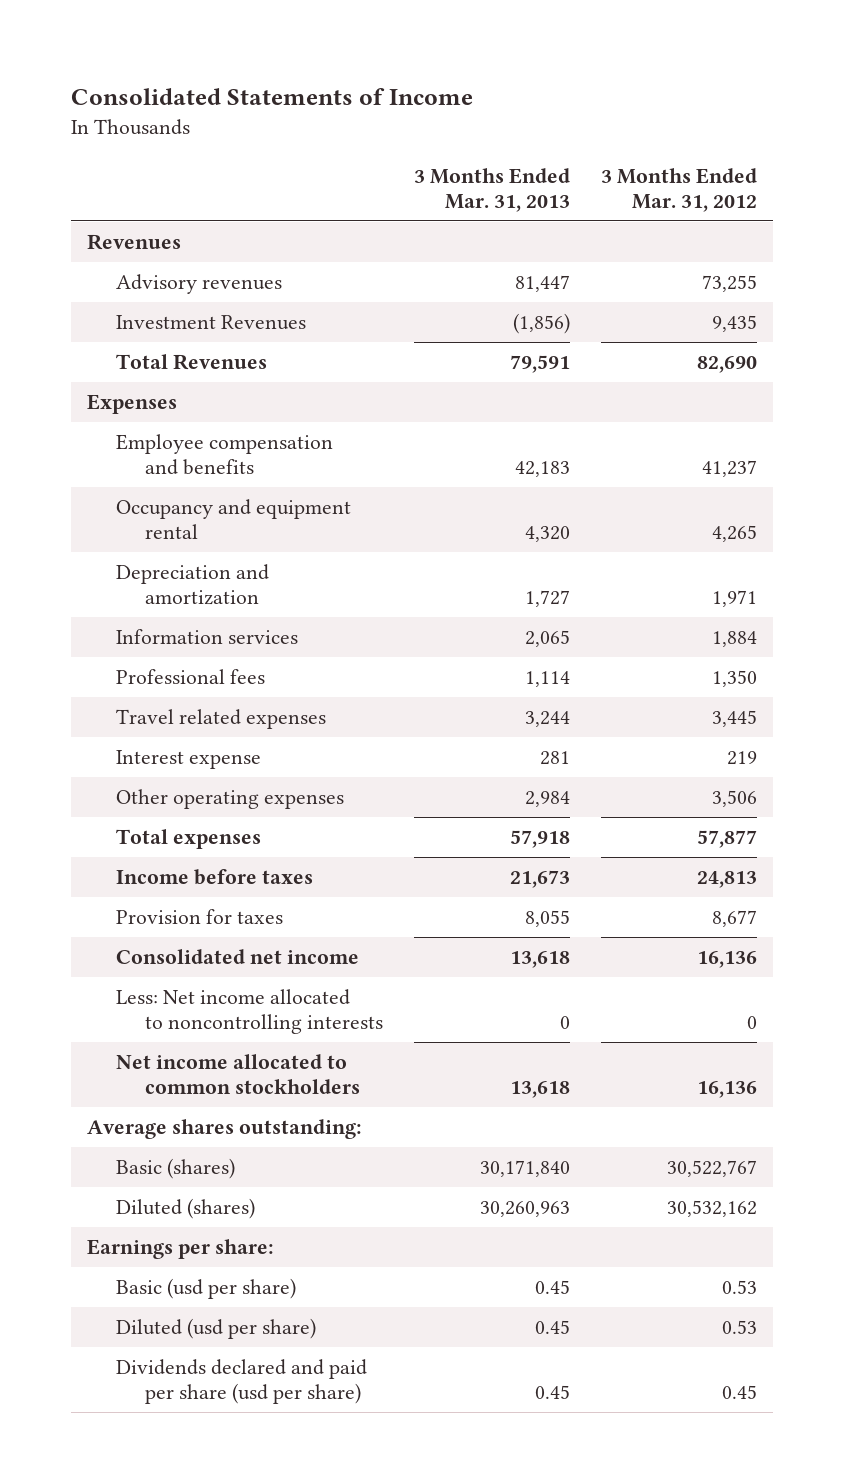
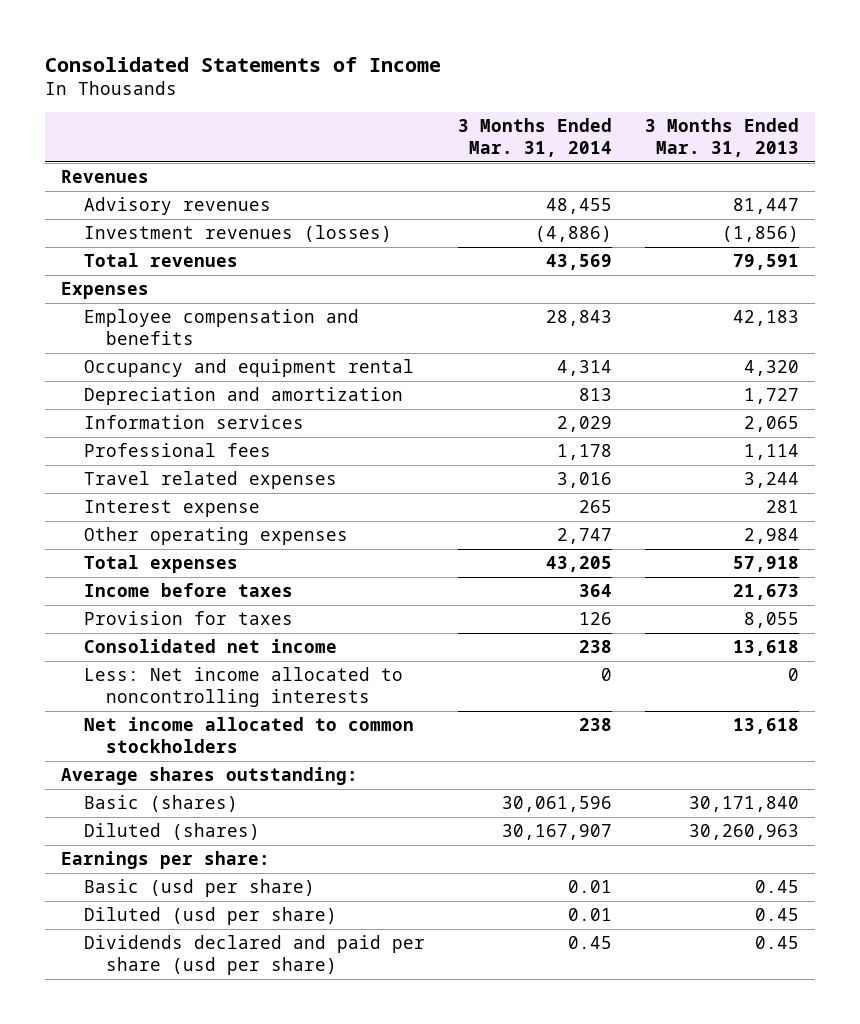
- | 3 Months Ended Mar. 31, 2013 | 3 Months Ended Mar. 31, 2012
+ | 3 Months Ended Mar. 31, 2014 | 3 Months Ended Mar. 31, 2013
- Investment Revenues | (1,856) | 9,435
- Total Revenues | 79,591 | 82,690
+ Investment revenues (losses) | (4,886) | (1,856)
+ Total revenues | 43,569 | 79,591

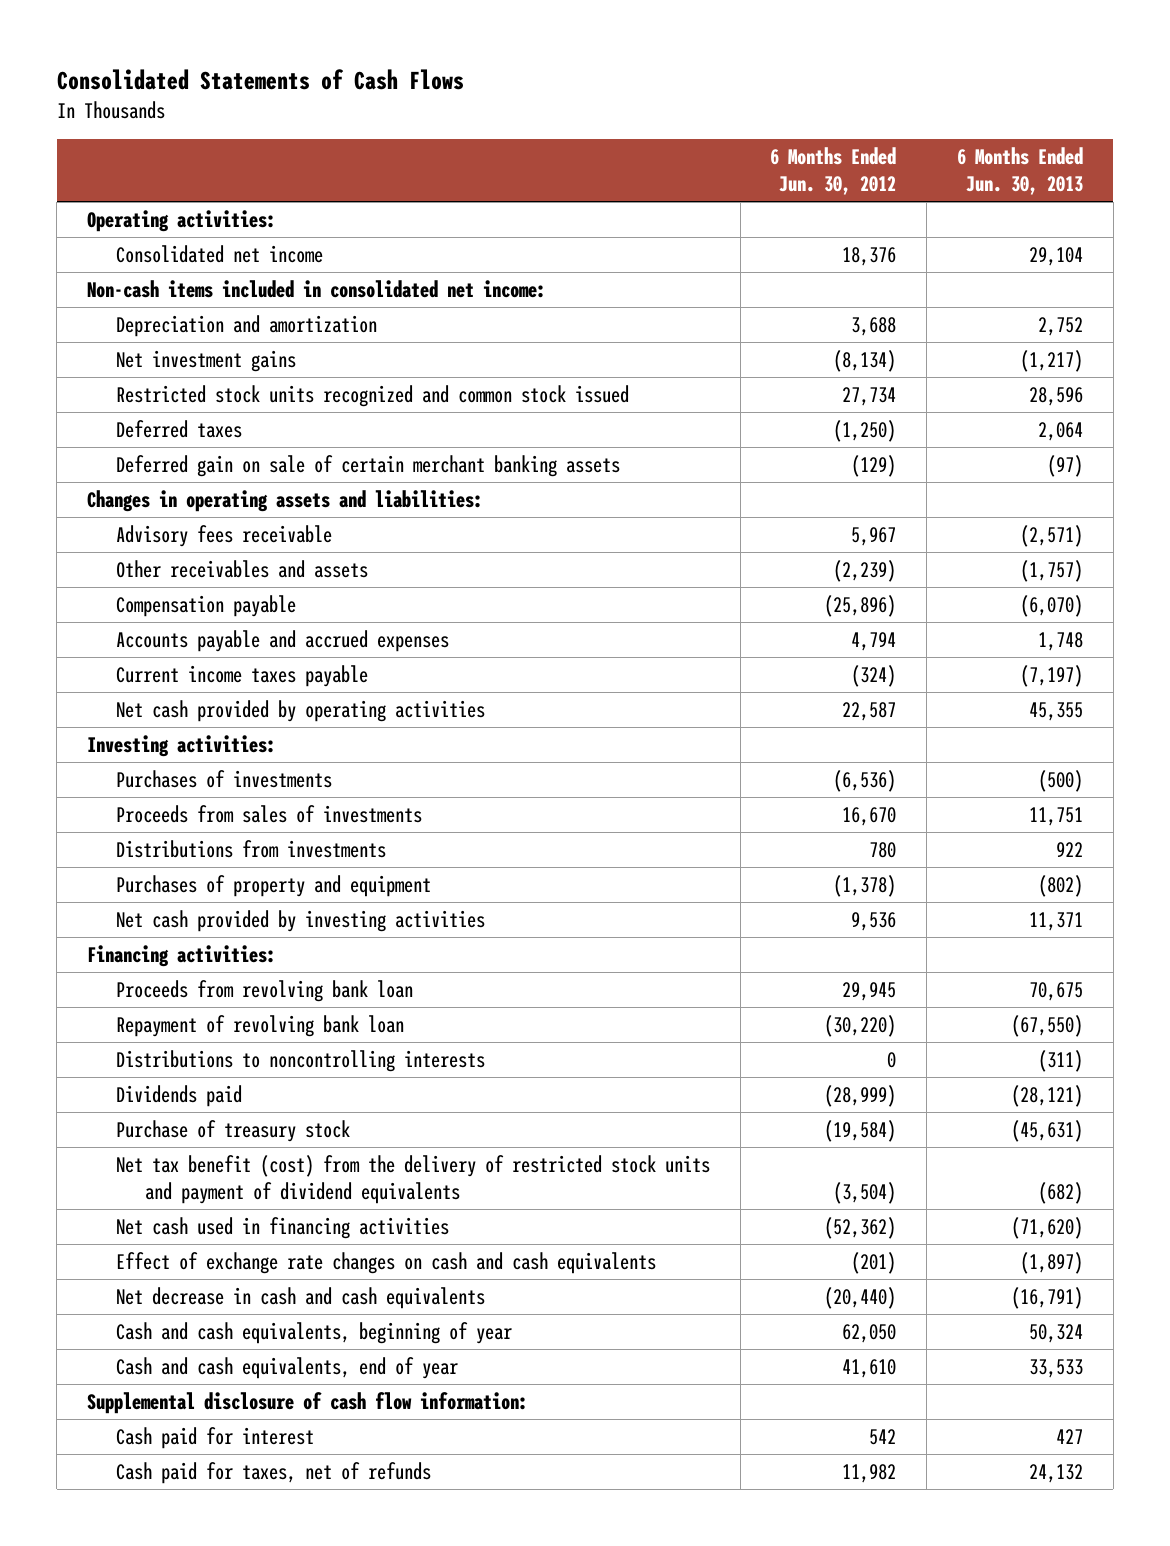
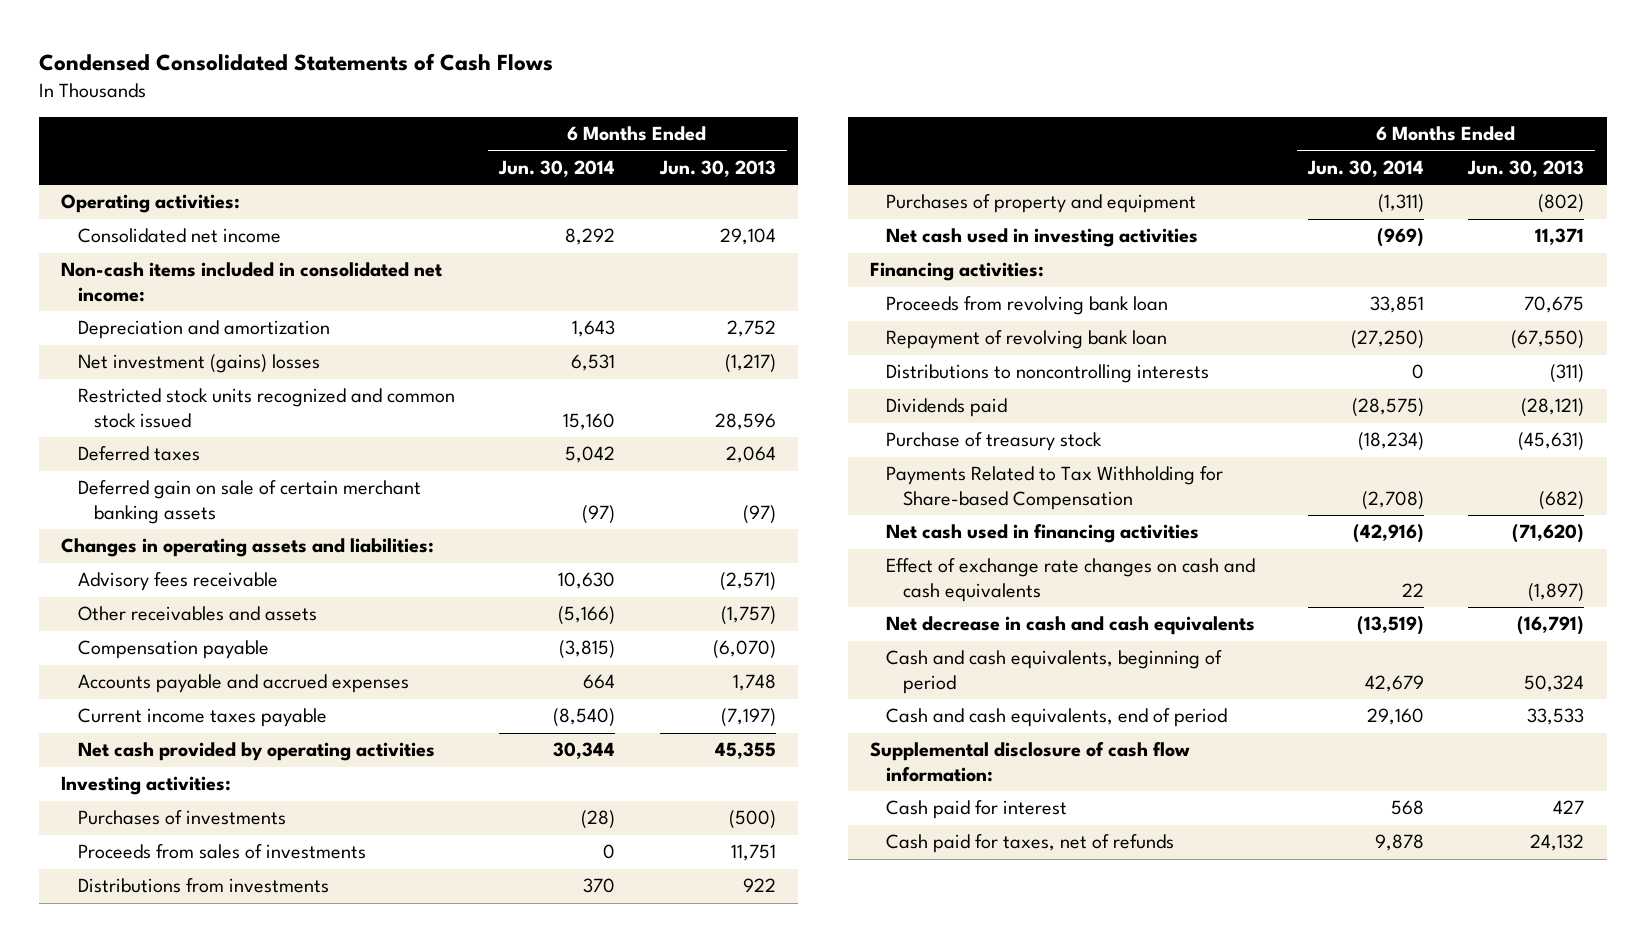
- Consolidated Statements of Cash Flows
+ Condensed Consolidated Statements of Cash Flows
- | 6 Months Ended Jun. 30, 2012 | 6 Months Ended Jun. 30, 2013
+ | 6 Months Ended Jun. 30, 2014 | 6 Months Ended Jun. 30, 2013
- Net investment gains | (8,134) | (1,217)
+ Net investment (gains) losses | 6,531 | (1,217)
- Net cash provided by investing activities | 9,536 | 11,371
+ Net cash used in investing activities | (969) | 11,371
- Net tax benefit (cost) from the delivery of restricted stock units and payment of dividend equivalents | (3,504) | (682)
+ Payments Related to Tax Withholding for Share-based Compensation | (2,708) | (682)
- Cash and cash equivalents, beginning of year | 62,050 | 50,324
- Cash and cash equivalents, end of year | 41,610 | 33,533
+ Cash and cash equivalents, beginning of period | 42,679 | 50,324
+ Cash and cash equivalents, end of period | 29,160 | 33,533

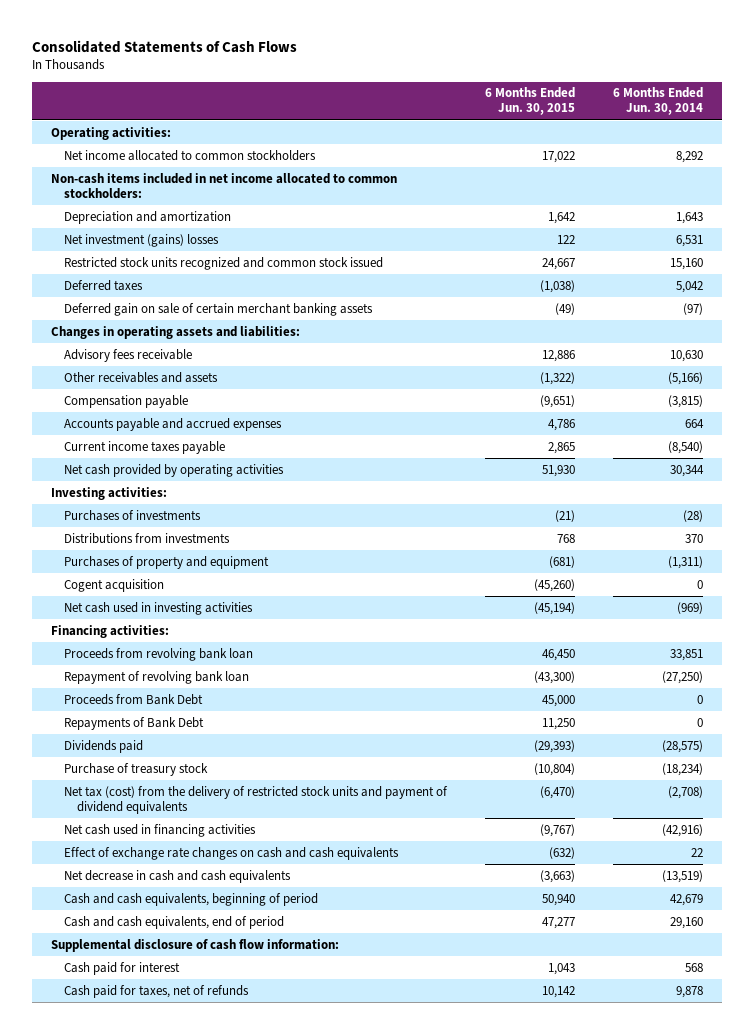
- Condensed Consolidated Statements of Cash Flows
+ Consolidated Statements of Cash Flows
- | 6 Months Ended Jun. 30, 2014 | 6 Months Ended Jun. 30, 2013
+ | 6 Months Ended Jun. 30, 2015 | 6 Months Ended Jun. 30, 2014
- Consolidated net income | 8,292 | 29,104
- Non-cash items included in consolidated net income:
+ Net income allocated to common stockholders | 17,022 | 8,292
+ Non-cash items included in net income allocated to common stockholders:
- Proceeds from sales of investments | 0 | 11,751
+ Cogent acquisition | (45,260) | 0
- Distributions to noncontrolling interests | 0 | (311)
+ Proceeds from Bank Debt | 45,000 | 0
+ Repayments of Bank Debt | 11,250 | 0
- Payments Related to Tax Withholding for Share-based Compensation | (2,708) | (682)
+ Net tax (cost) from the delivery of restricted stock units and payment of dividend equivalents | (6,470) | (2,708)

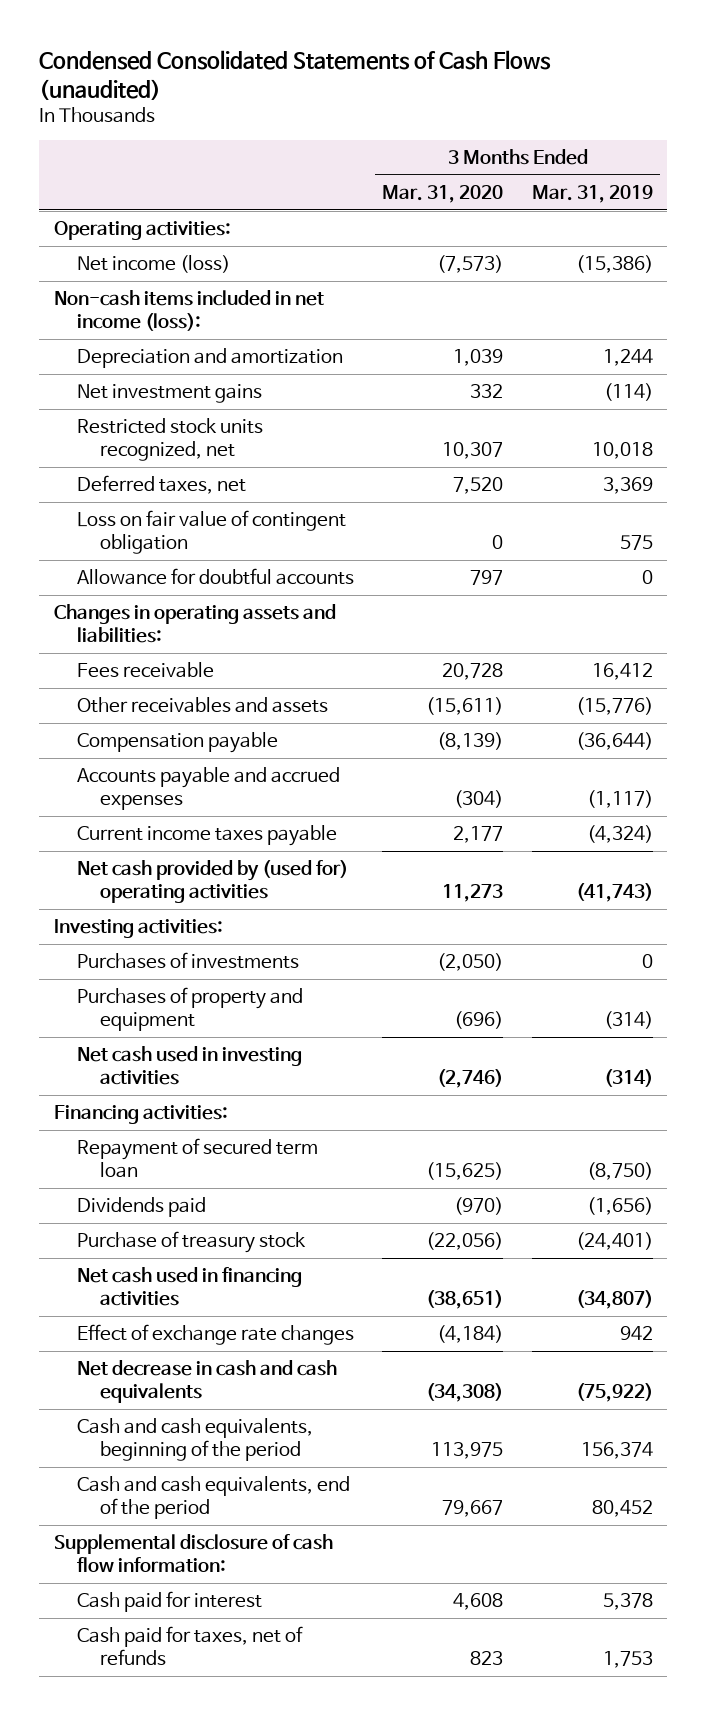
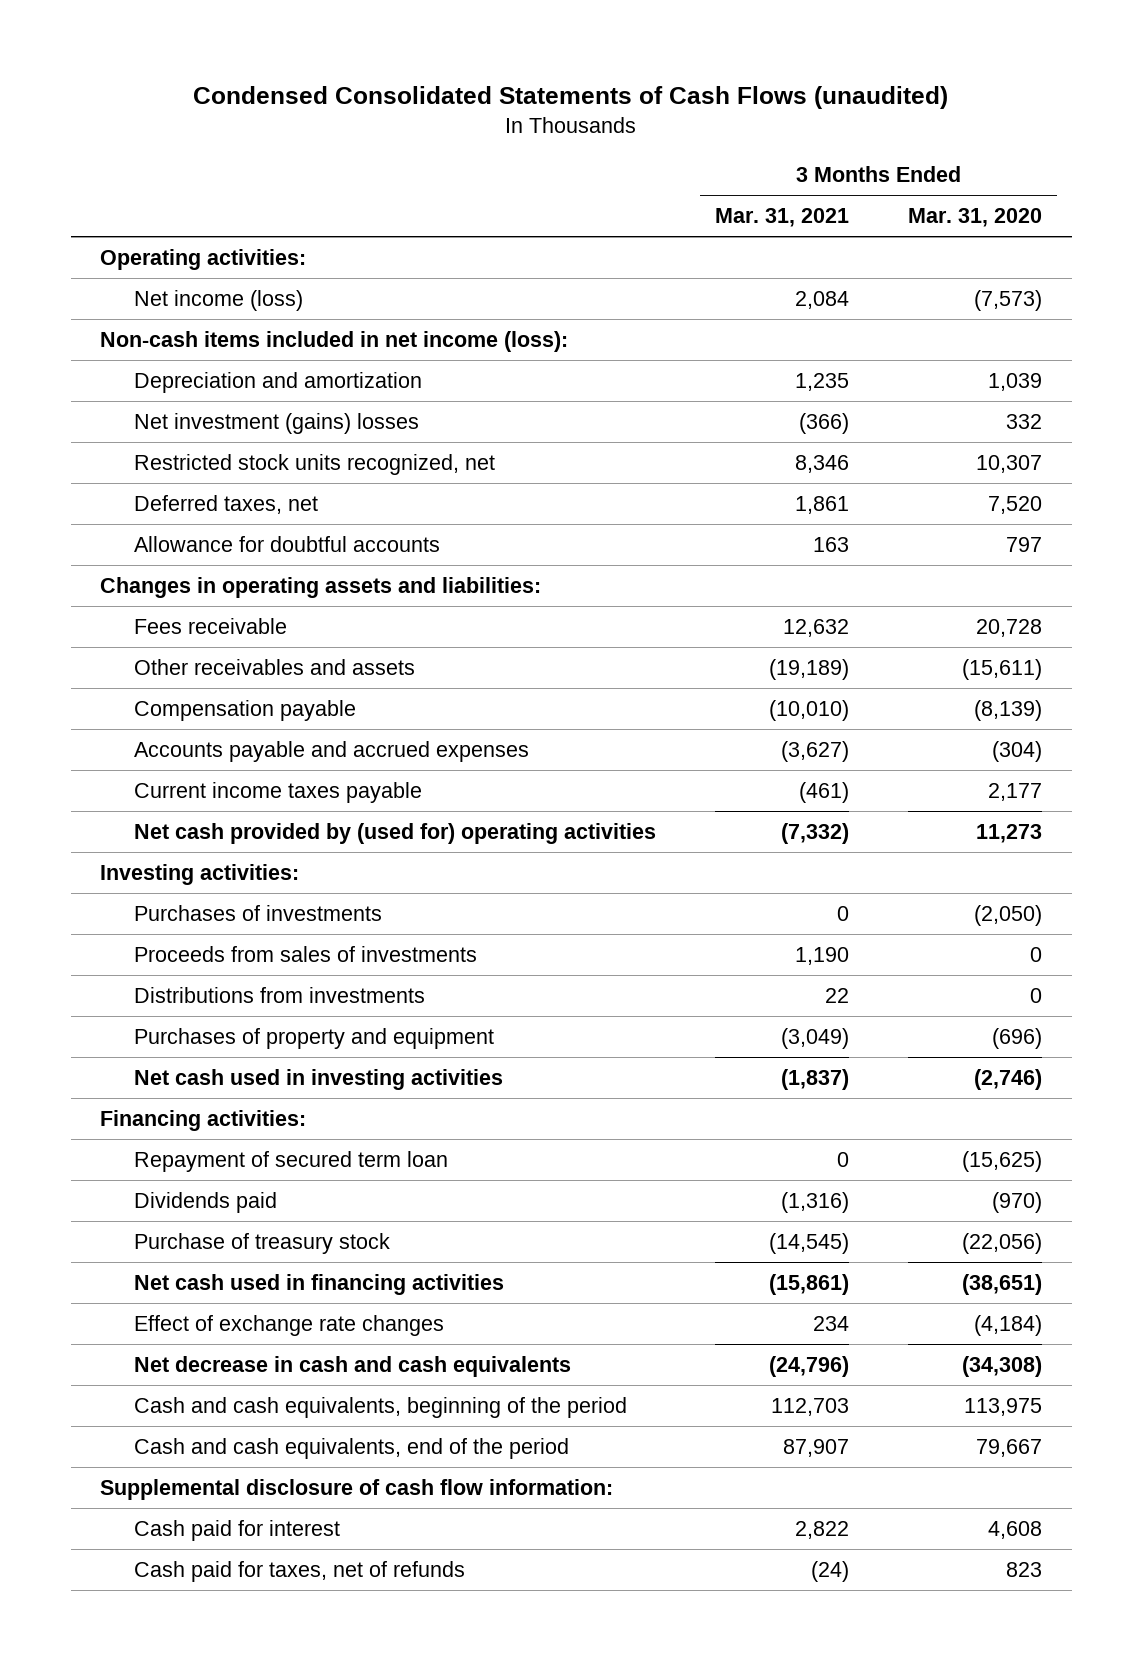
- | 3 Months Ended Mar. 31, 2020 | 3 Months Ended Mar. 31, 2019
+ | 3 Months Ended Mar. 31, 2021 | 3 Months Ended Mar. 31, 2020
- Net investment gains | 332 | (114)
+ Net investment (gains) losses | (366) | 332
- Loss on fair value of contingent obligation | 0 | 575
+ Proceeds from sales of investments | 1,190 | 0
+ Distributions from investments | 22 | 0

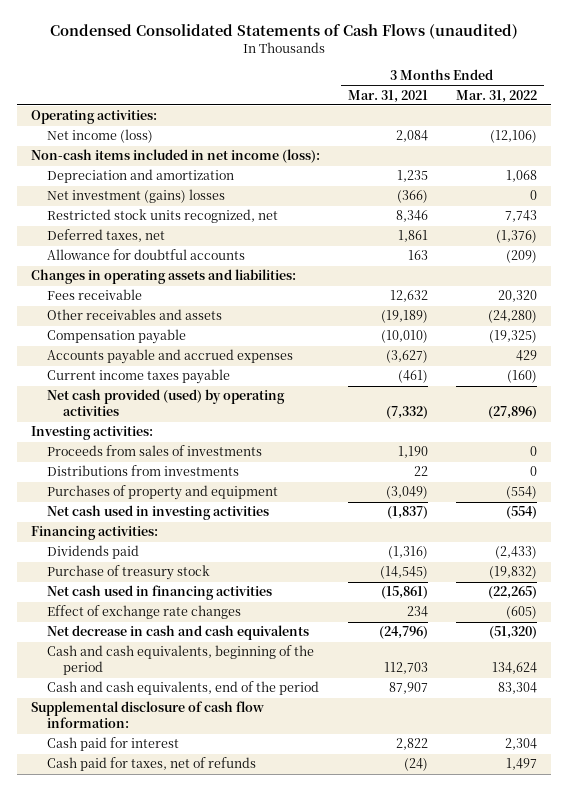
- | 3 Months Ended Mar. 31, 2021 | 3 Months Ended Mar. 31, 2020
+ | 3 Months Ended Mar. 31, 2021 | 3 Months Ended Mar. 31, 2022
- Net cash provided by (used for) operating activities | (7,332) | 11,273
+ Net cash provided (used) by operating activities | (7,332) | (27,896)
- Purchases of investments | 0 | (2,050)
- Repayment of secured term loan | 0 | (15,625)

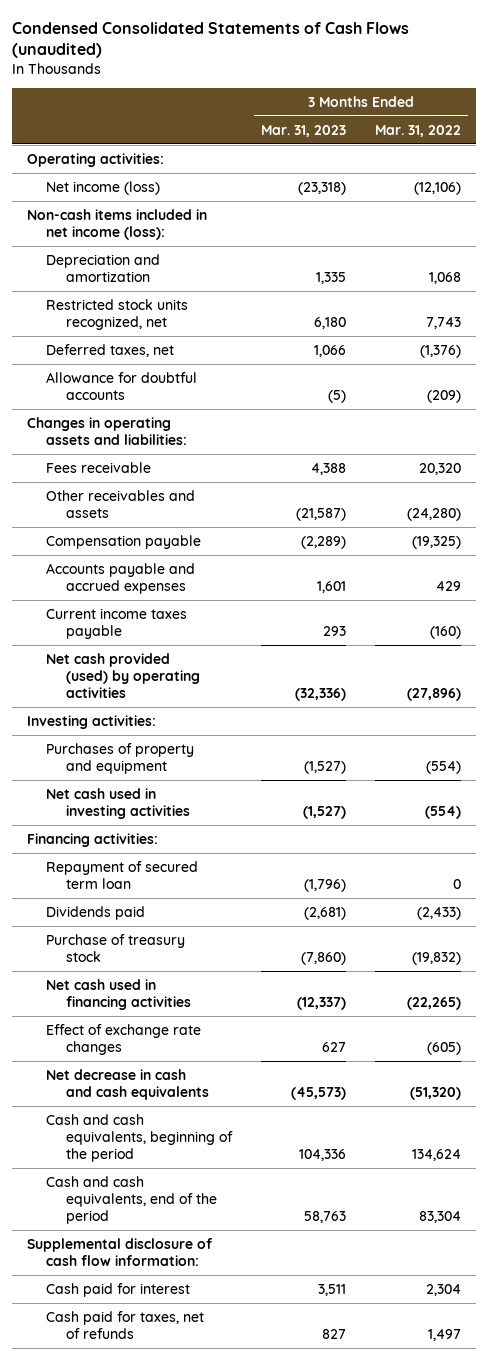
- | 3 Months Ended Mar. 31, 2021 | 3 Months Ended Mar. 31, 2022
+ | 3 Months Ended Mar. 31, 2023 | 3 Months Ended Mar. 31, 2022
- Net investment (gains) losses | (366) | 0
- Proceeds from sales of investments | 1,190 | 0
- Distributions from investments | 22 | 0
+ Repayment of secured term loan | (1,796) | 0

